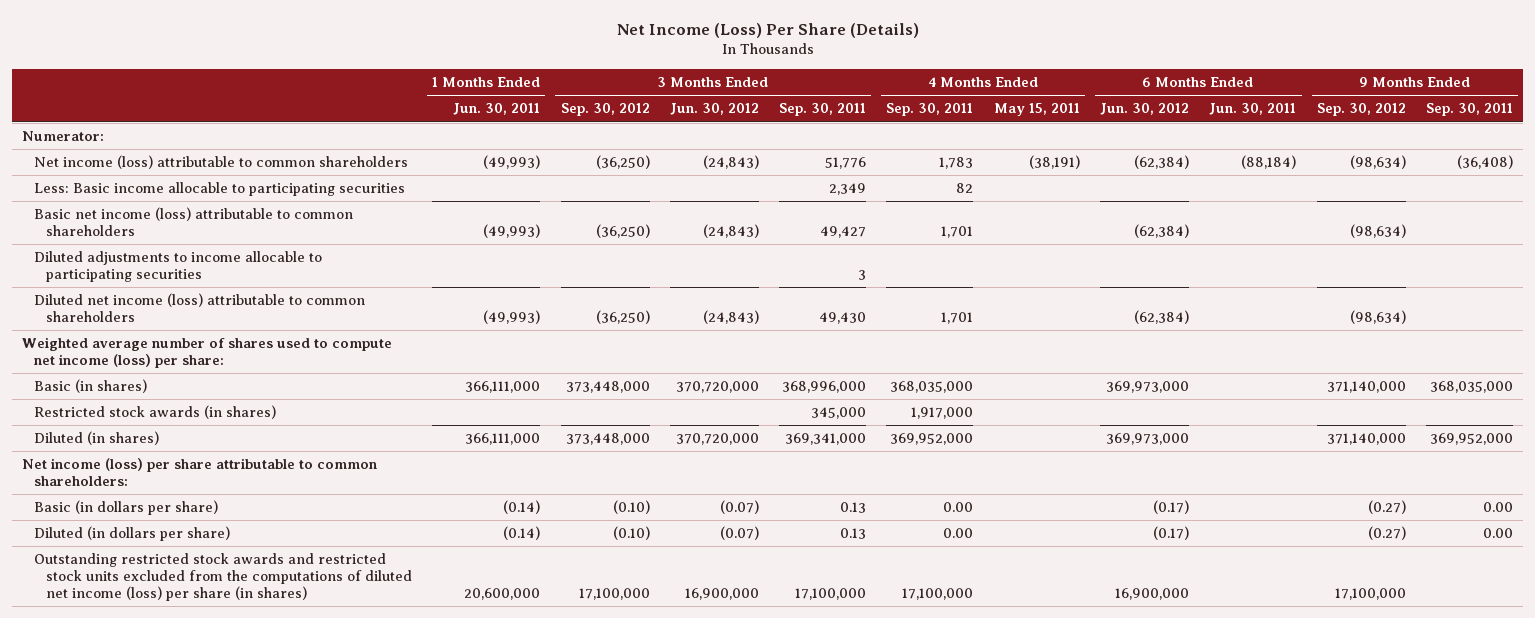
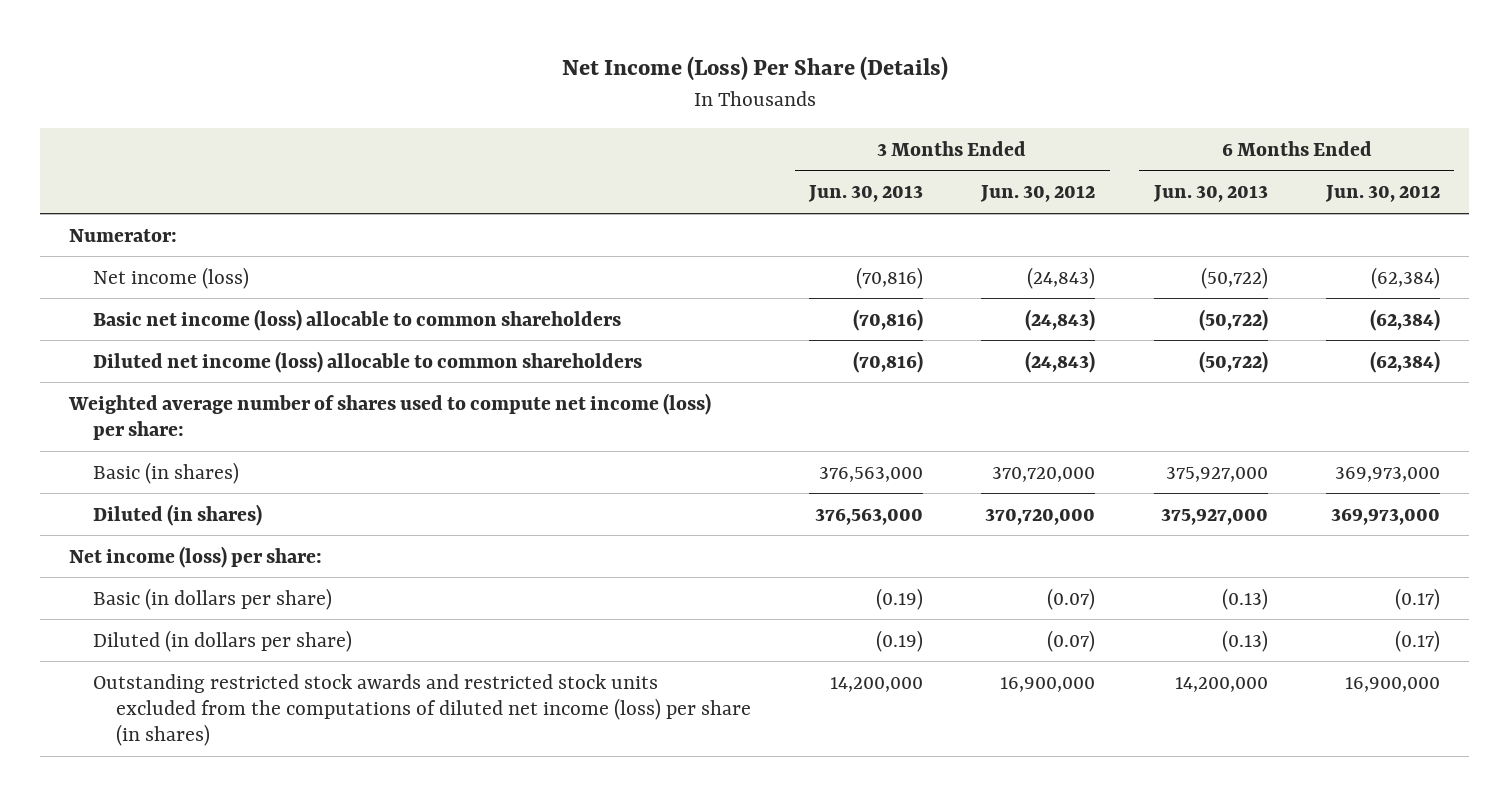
- | 1 Months Ended Jun. 30, 2011 | 3 Months Ended Sep. 30, 2012 | 3 Months Ended Jun. 30, 2012 | 3 Months Ended Sep. 30, 2011 | 4 Months Ended Sep. 30, 2011 | 4 Months Ended May 15, 2011 | 6 Months Ended Jun. 30, 2012 | 6 Months Ended Jun. 30, 2011 | 9 Months Ended Sep. 30, 2012 | 9 Months Ended Sep. 30, 2011
+ | 3 Months Ended Jun. 30, 2013 | 3 Months Ended Jun. 30, 2012 | 6 Months Ended Jun. 30, 2013 | 6 Months Ended Jun. 30, 2012
- Net income (loss) attributable to common shareholders | (49,993) | (36,250) | (24,843) | 51,776 | 1,783 | (38,191) | (62,384) | (88,184) | (98,634) | (36,408)
- Less: Basic income allocable to participating securities | | | | 2,349 | 82 | | | | |
- Basic net income (loss) attributable to common shareholders | (49,993) | (36,250) | (24,843) | 49,427 | 1,701 | | (62,384) | | (98,634) |
- Diluted adjustments to income allocable to participating securities | | | | 3 | | | | | |
- Diluted net income (loss) attributable to common shareholders | (49,993) | (36,250) | (24,843) | 49,430 | 1,701 | | (62,384) | | (98,634) |
+ Net income (loss) | (70,816) | (24,843) | (50,722) | (62,384)
+ Basic net income (loss) allocable to common shareholders | (70,816) | (24,843) | (50,722) | (62,384)
+ Diluted net income (loss) allocable to common shareholders | (70,816) | (24,843) | (50,722) | (62,384)
- Restricted stock awards (in shares) | | | | 345,000 | 1,917,000 | | | | |
- Net income (loss) per share attributable to common shareholders:
+ Net income (loss) per share:

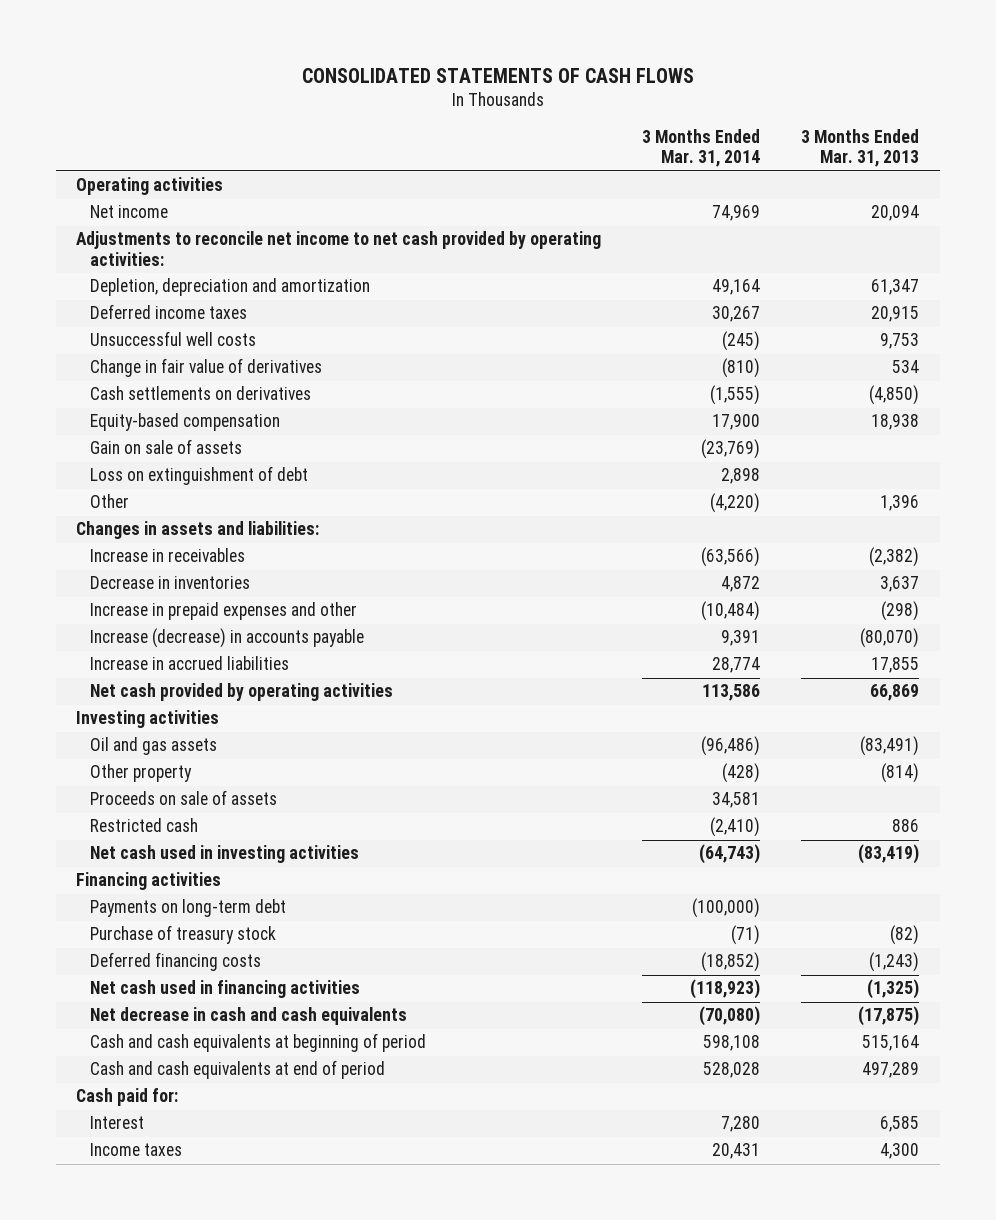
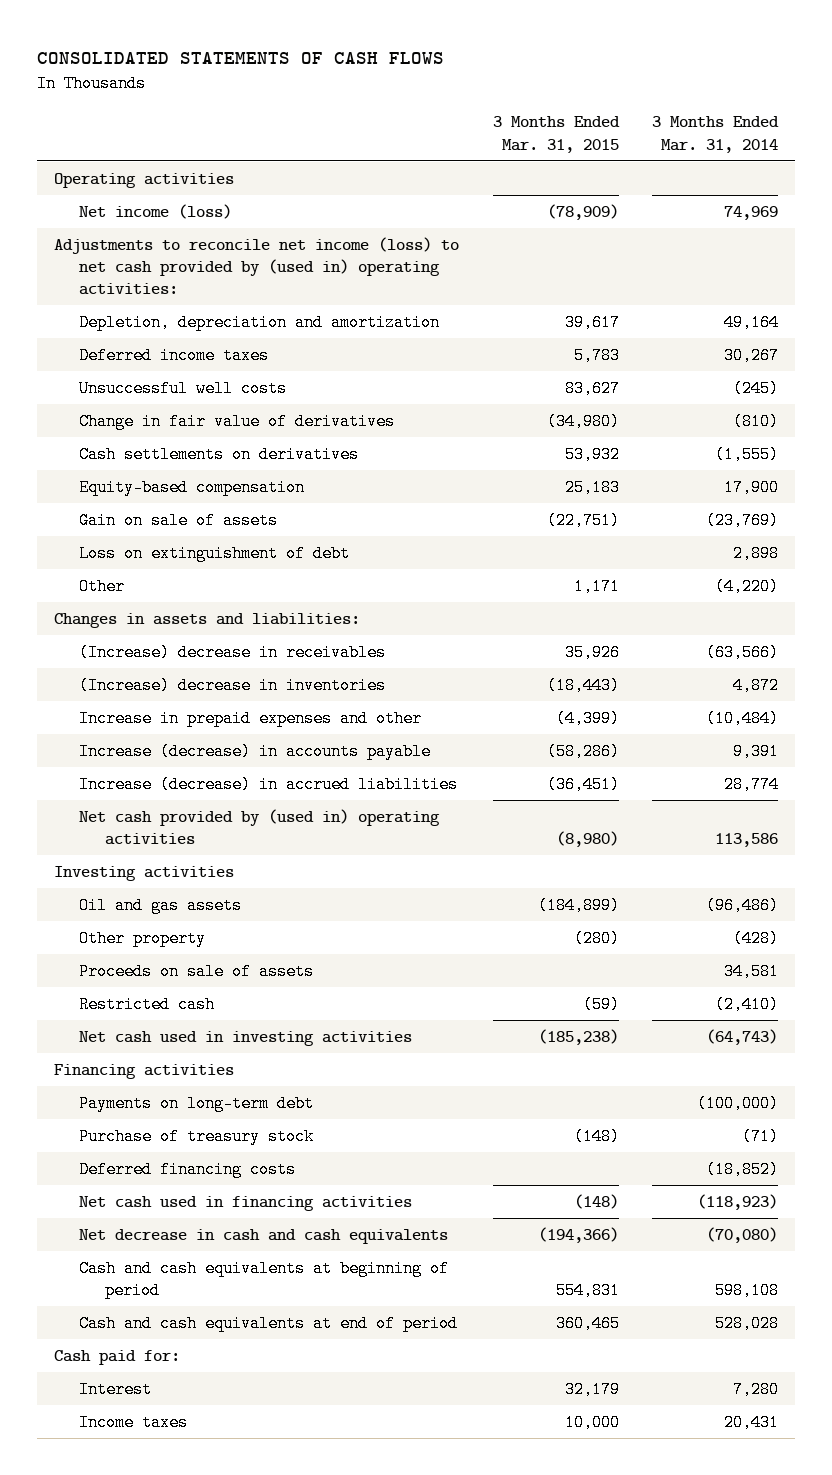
- | 3 Months Ended Mar. 31, 2014 | 3 Months Ended Mar. 31, 2013
+ | 3 Months Ended Mar. 31, 2015 | 3 Months Ended Mar. 31, 2014
- Net income | 74,969 | 20,094
- Adjustments to reconcile net income to net cash provided by operating activities:
+ Net income (loss) | (78,909) | 74,969
+ Adjustments to reconcile net income (loss) to net cash provided by (used in) operating activities:
- Increase in receivables | (63,566) | (2,382)
- Decrease in inventories | 4,872 | 3,637
+ (Increase) decrease in receivables | 35,926 | (63,566)
+ (Increase) decrease in inventories | (18,443) | 4,872
- Increase in accrued liabilities | 28,774 | 17,855
- Net cash provided by operating activities | 113,586 | 66,869
+ Increase (decrease) in accrued liabilities | (36,451) | 28,774
+ Net cash provided by (used in) operating activities | (8,980) | 113,586

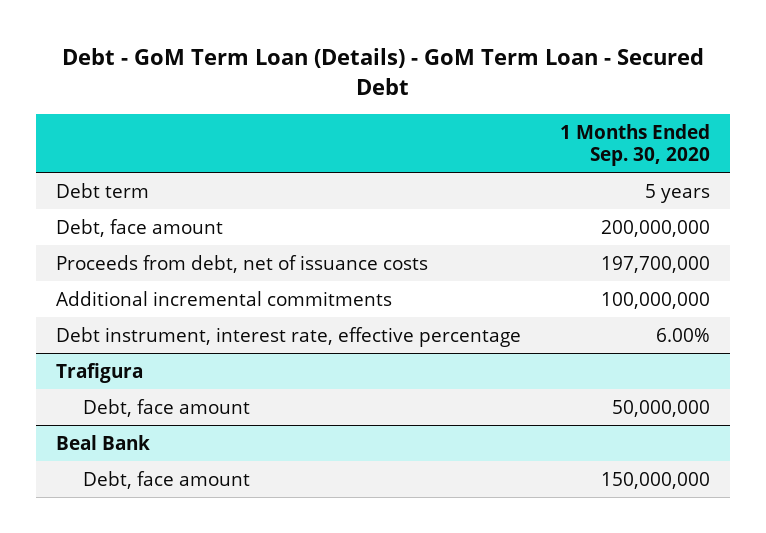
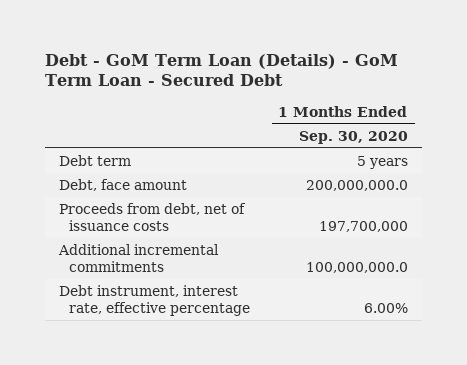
- Debt, face amount | 200,000,000
+ Debt, face amount | 200,000,000.0
- Additional incremental commitments | 100,000,000
+ Additional incremental commitments | 100,000,000.0
- Trafigura
- Debt, face amount | 50,000,000
- Beal Bank
- Debt, face amount | 150,000,000

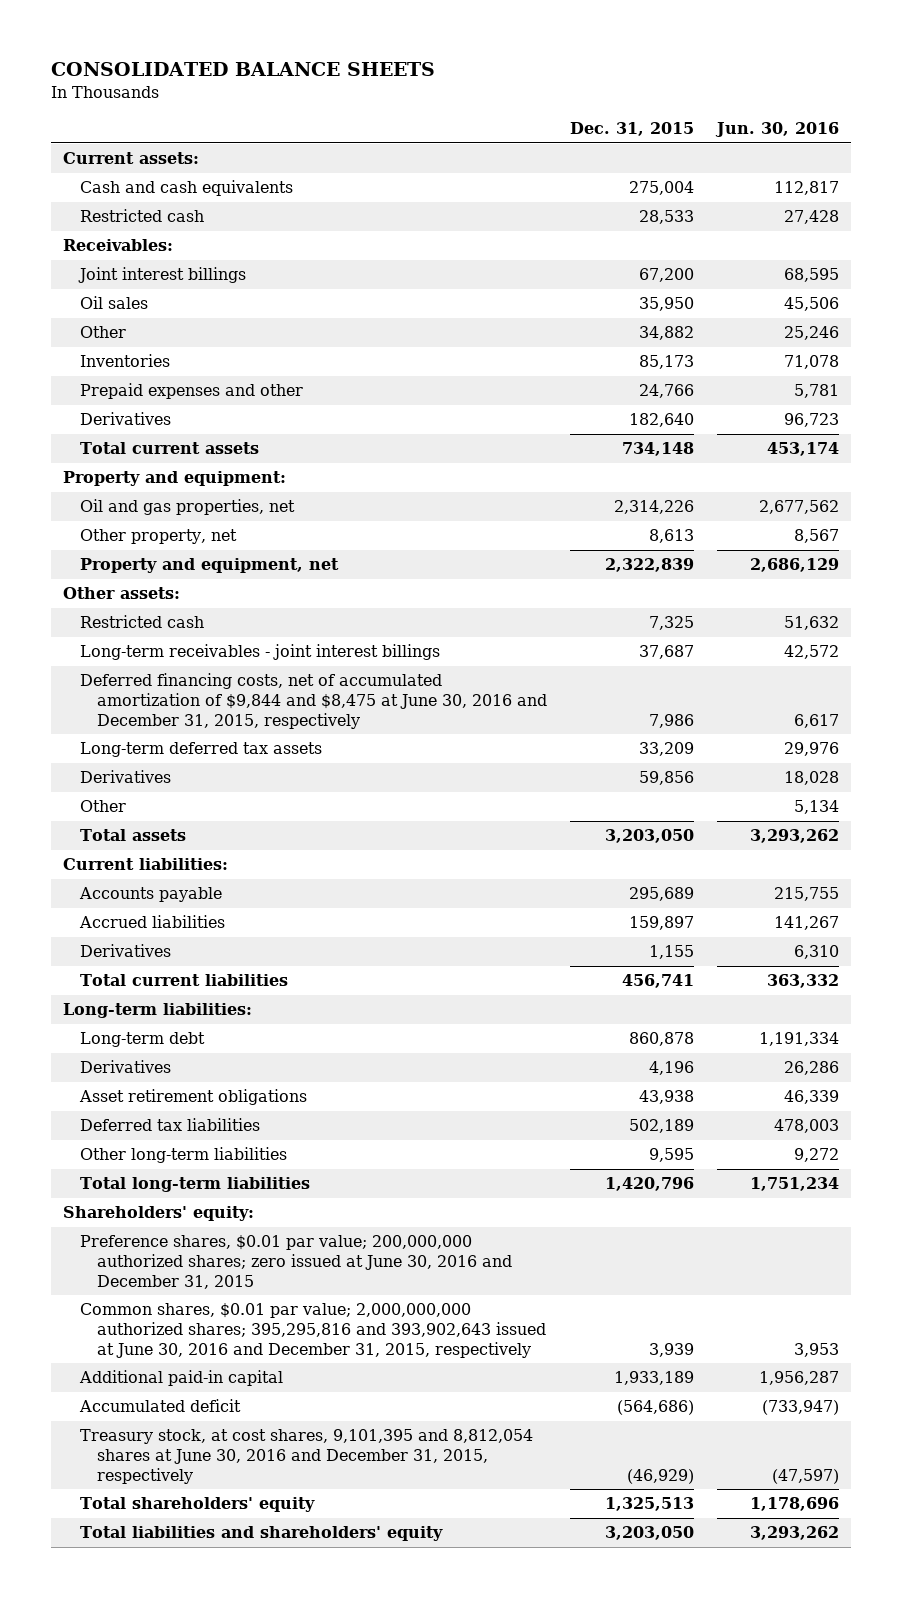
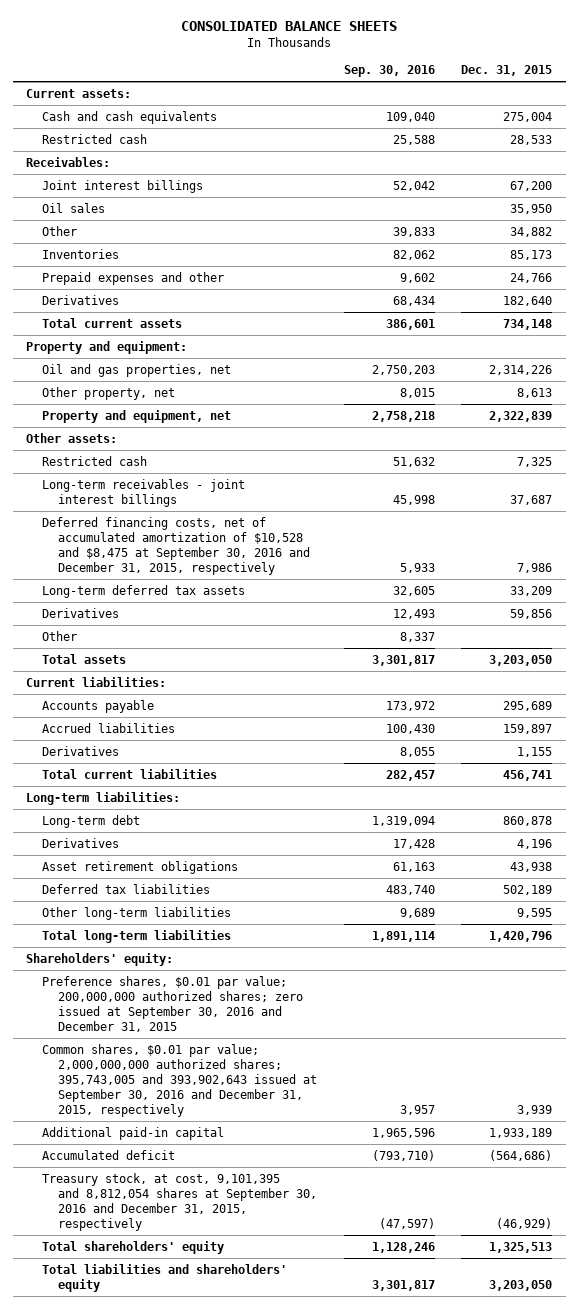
- | Dec. 31, 2015 | Jun. 30, 2016
+ | Sep. 30, 2016 | Dec. 31, 2015
- Deferred financing costs, net of accumulated amortization of $9,844 and $8,475 at June 30, 2016 and December 31, 2015, respectively | 7,986 | 6,617
+ Deferred financing costs, net of accumulated amortization of $10,528 and $8,475 at September 30, 2016 and December 31, 2015, respectively | 5,933 | 7,986
- Preference shares, $0.01 par value; 200,000,000 authorized shares; zero issued at June 30, 2016 and December 31, 2015
- Common shares, $0.01 par value; 2,000,000,000 authorized shares; 395,295,816 and 393,902,643 issued at June 30, 2016 and December 31, 2015, respectively | 3,939 | 3,953
+ Preference shares, $0.01 par value; 200,000,000 authorized shares; zero issued at September 30, 2016 and December 31, 2015
+ Common shares, $0.01 par value; 2,000,000,000 authorized shares; 395,743,005 and 393,902,643 issued at September 30, 2016 and December 31, 2015, respectively | 3,957 | 3,939
- Treasury stock, at cost shares, 9,101,395 and 8,812,054 shares at June 30, 2016 and December 31, 2015, respectively | (46,929) | (47,597)
+ Treasury stock, at cost, 9,101,395 and 8,812,054 shares at September 30, 2016 and December 31, 2015, respectively | (47,597) | (46,929)

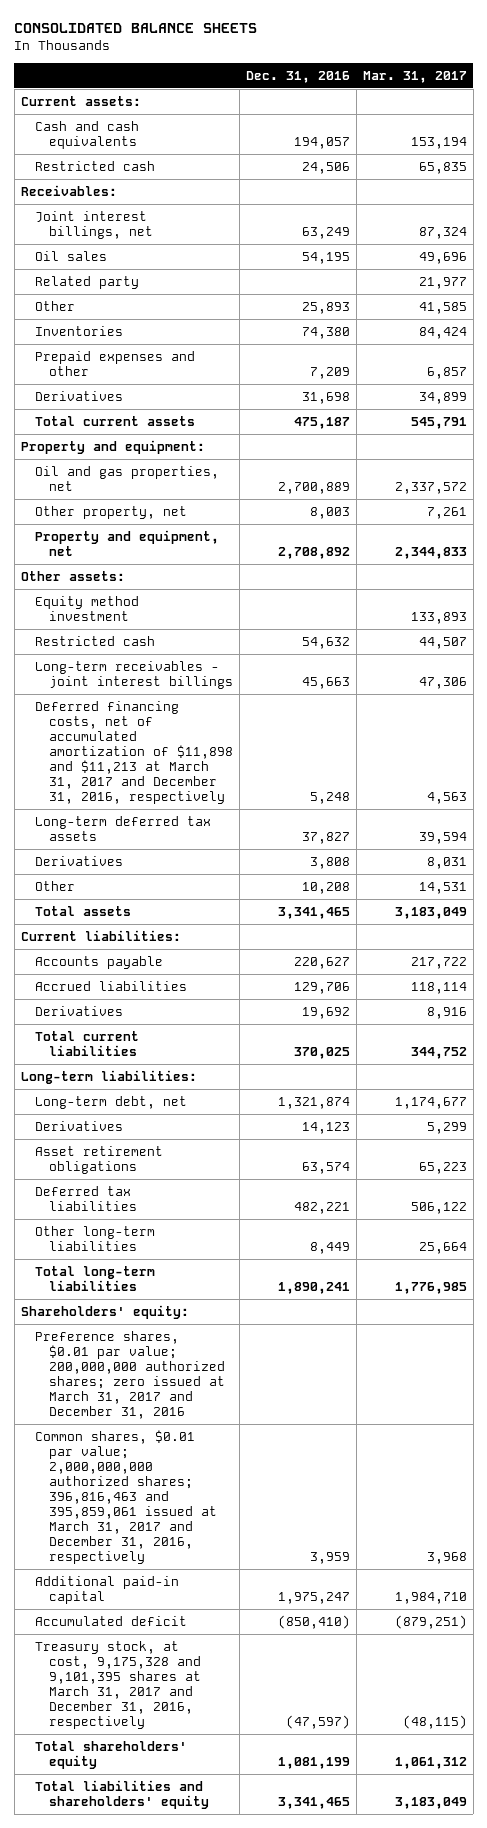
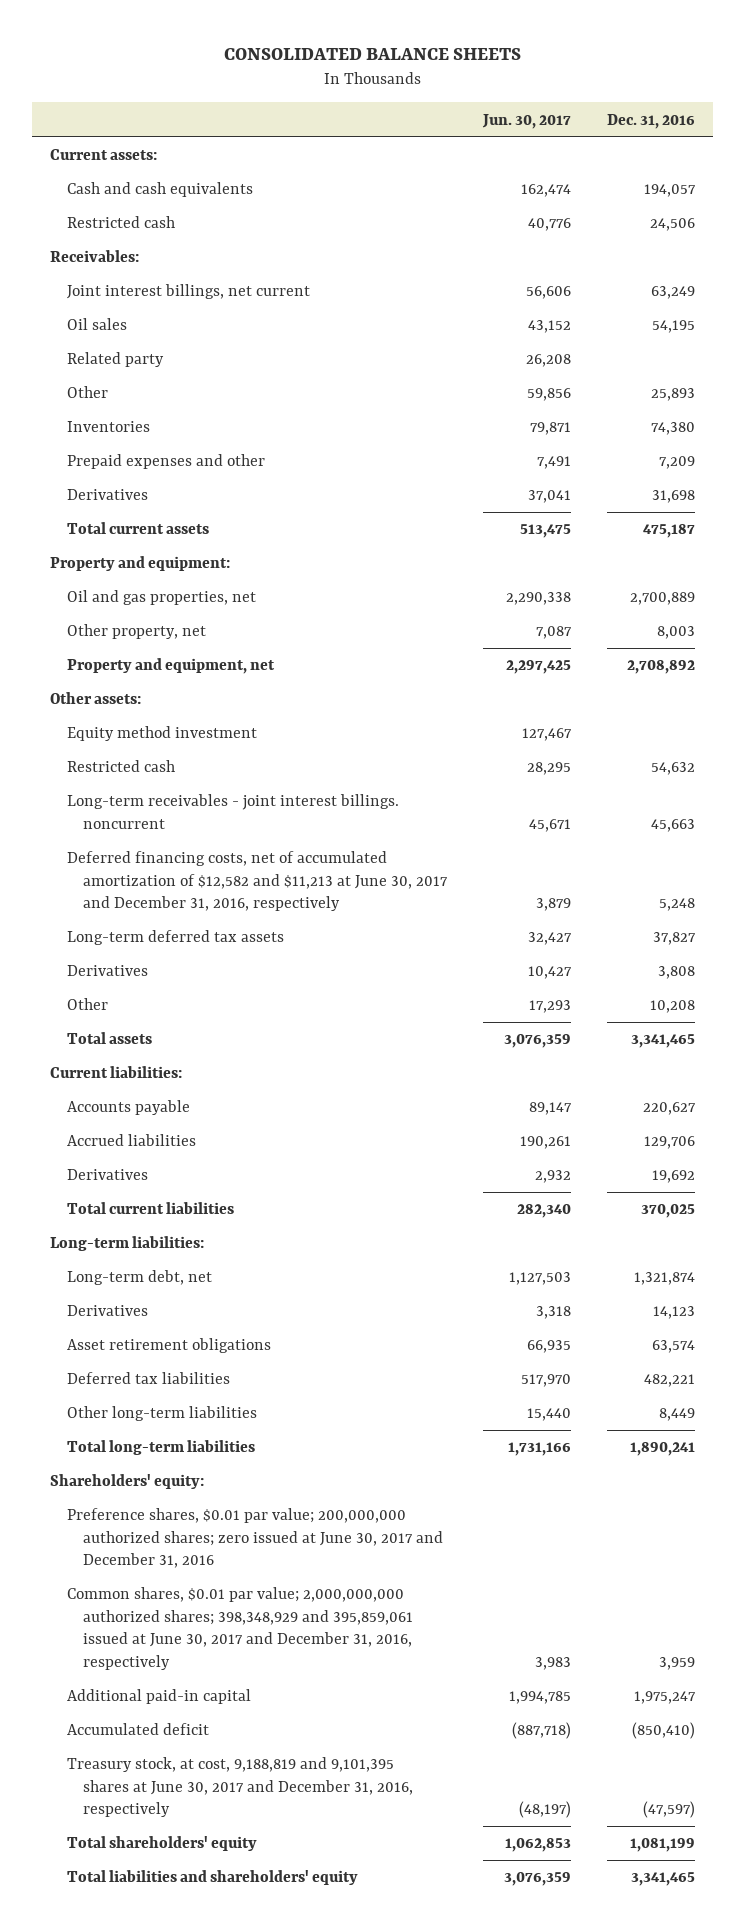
- | Dec. 31, 2016 | Mar. 31, 2017
+ | Jun. 30, 2017 | Dec. 31, 2016
- Joint interest billings, net | 63,249 | 87,324
+ Joint interest billings, net current | 56,606 | 63,249
- Long-term receivables - joint interest billings | 45,663 | 47,306
- Deferred financing costs, net of accumulated amortization of $11,898 and $11,213 at March 31, 2017 and December 31, 2016, respectively | 5,248 | 4,563
+ Long-term receivables - joint interest billings. noncurrent | 45,671 | 45,663
+ Deferred financing costs, net of accumulated amortization of $12,582 and $11,213 at June 30, 2017 and December 31, 2016, respectively | 3,879 | 5,248
- Preference shares, $0.01 par value; 200,000,000 authorized shares; zero issued at March 31, 2017 and December 31, 2016
- Common shares, $0.01 par value; 2,000,000,000 authorized shares; 396,816,463 and 395,859,061 issued at March 31, 2017 and December 31, 2016, respectively | 3,959 | 3,968
+ Preference shares, $0.01 par value; 200,000,000 authorized shares; zero issued at June 30, 2017 and December 31, 2016
+ Common shares, $0.01 par value; 2,000,000,000 authorized shares; 398,348,929 and 395,859,061 issued at June 30, 2017 and December 31, 2016, respectively | 3,983 | 3,959
- Treasury stock, at cost, 9,175,328 and 9,101,395 shares at March 31, 2017 and December 31, 2016, respectively | (47,597) | (48,115)
+ Treasury stock, at cost, 9,188,819 and 9,101,395 shares at June 30, 2017 and December 31, 2016, respectively | (48,197) | (47,597)

